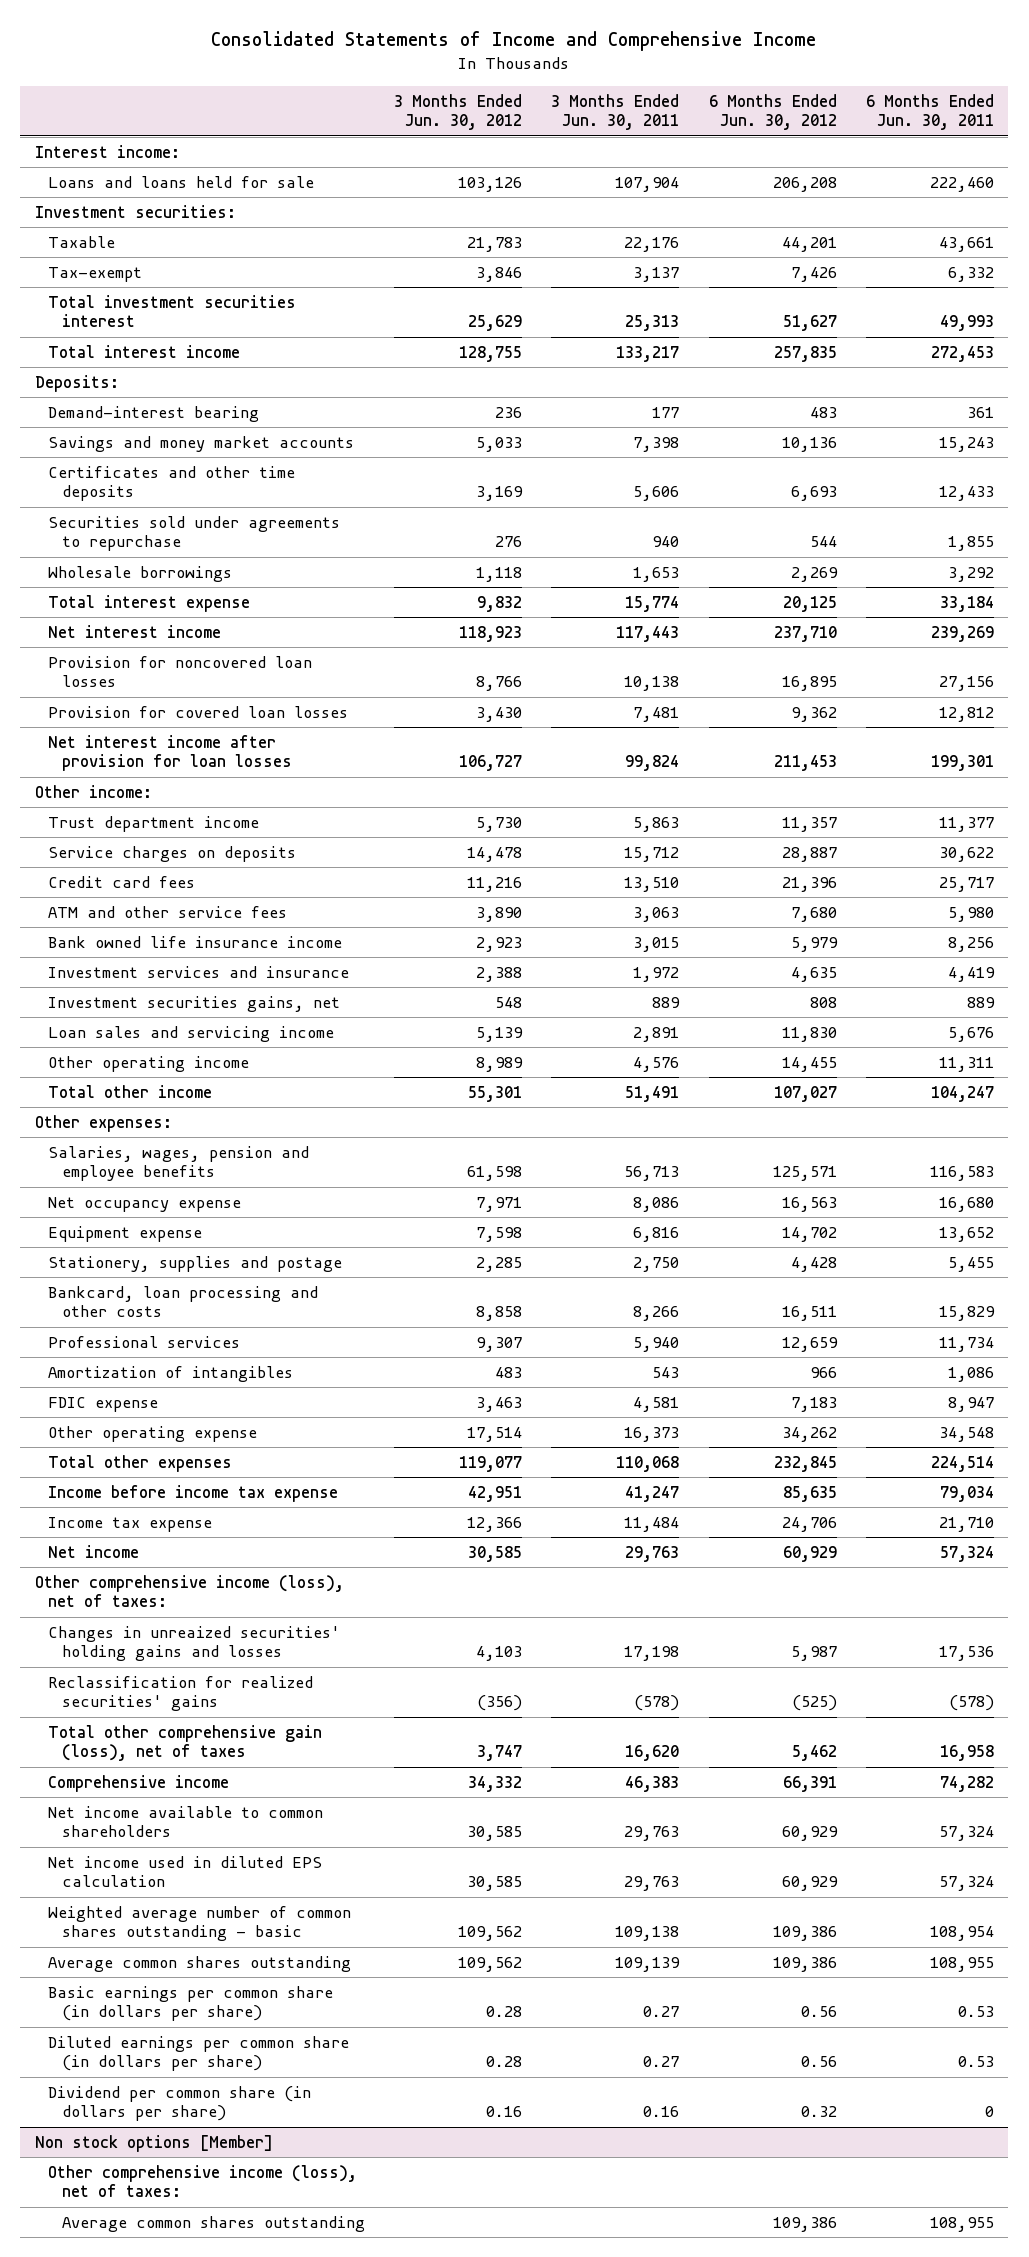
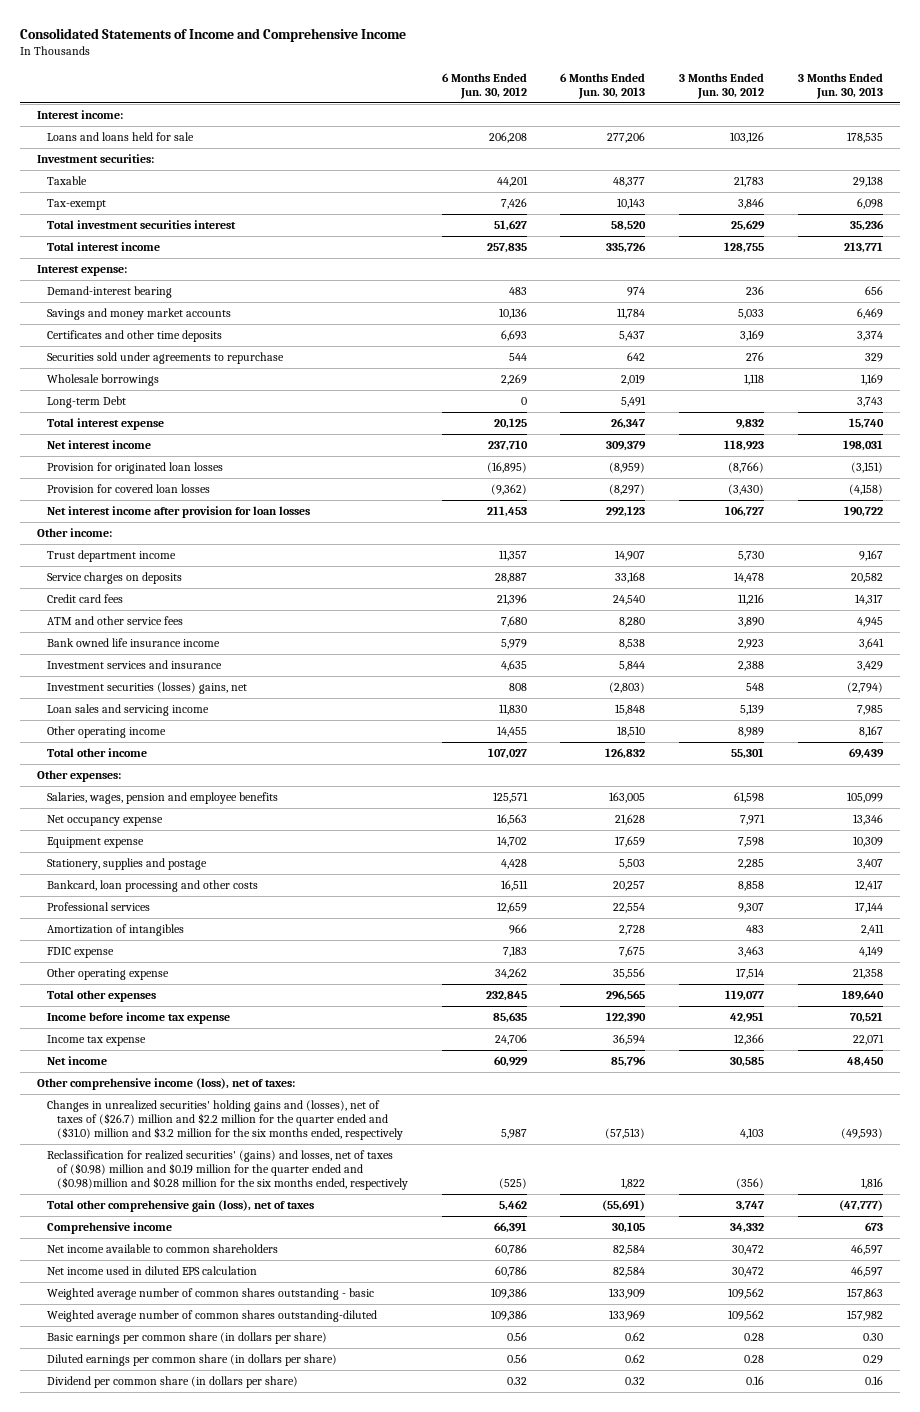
- | 3 Months Ended Jun. 30, 2012 | 3 Months Ended Jun. 30, 2011 | 6 Months Ended Jun. 30, 2012 | 6 Months Ended Jun. 30, 2011
+ | 6 Months Ended Jun. 30, 2012 | 6 Months Ended Jun. 30, 2013 | 3 Months Ended Jun. 30, 2012 | 3 Months Ended Jun. 30, 2013
- Deposits:
+ Interest expense:
+ Long-term Debt | 0 | 5,491 | | 3,743
- Provision for noncovered loan losses | 8,766 | 10,138 | 16,895 | 27,156
- Provision for covered loan losses | 3,430 | 7,481 | 9,362 | 12,812
+ Provision for originated loan losses | (16,895) | (8,959) | (8,766) | (3,151)
+ Provision for covered loan losses | (9,362) | (8,297) | (3,430) | (4,158)
- Investment securities gains, net | 548 | 889 | 808 | 889
+ Investment securities (losses) gains, net | 808 | (2,803) | 548 | (2,794)
- Changes in unreaized securities' holding gains and losses | 4,103 | 17,198 | 5,987 | 17,536
- Reclassification for realized securities' gains | (356) | (578) | (525) | (578)
+ Changes in unrealized securities' holding gains and (losses), net of taxes of ($26.7) million and $2.2 million for the quarter ended and ($31.0) million and $3.2 million for the six months ended, respectively | 5,987 | (57,513) | 4,103 | (49,593)
+ Reclassification for realized securities' (gains) and losses, net of taxes of ($0.98) million and $0.19 million for the quarter ended and ($0.98)million and $0.28 million for the six months ended, respectively | (525) | 1,822 | (356) | 1,816
- Net income available to common shareholders | 30,585 | 29,763 | 60,929 | 57,324
- Net income used in diluted EPS calculation | 30,585 | 29,763 | 60,929 | 57,324
+ Net income available to common shareholders | 60,786 | 82,584 | 30,472 | 46,597
+ Net income used in diluted EPS calculation | 60,786 | 82,584 | 30,472 | 46,597
- Average common shares outstanding | 109,562 | 109,139 | 109,386 | 108,955
+ Weighted average number of common shares outstanding-diluted | 109,386 | 133,969 | 109,562 | 157,982
- Non stock options [Member]
- Other comprehensive income (loss), net of taxes:
- Average common shares outstanding | | | 109,386 | 108,955

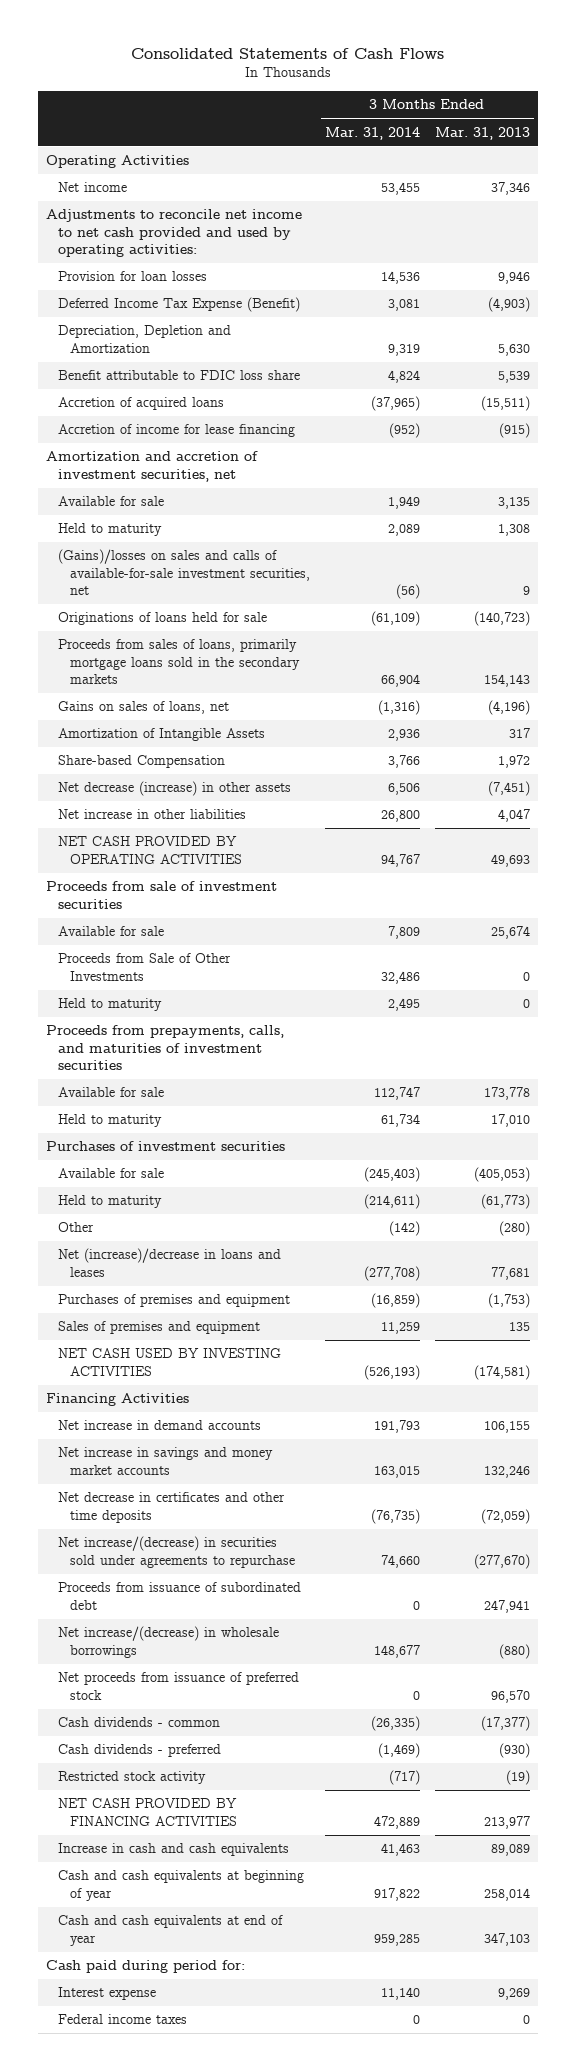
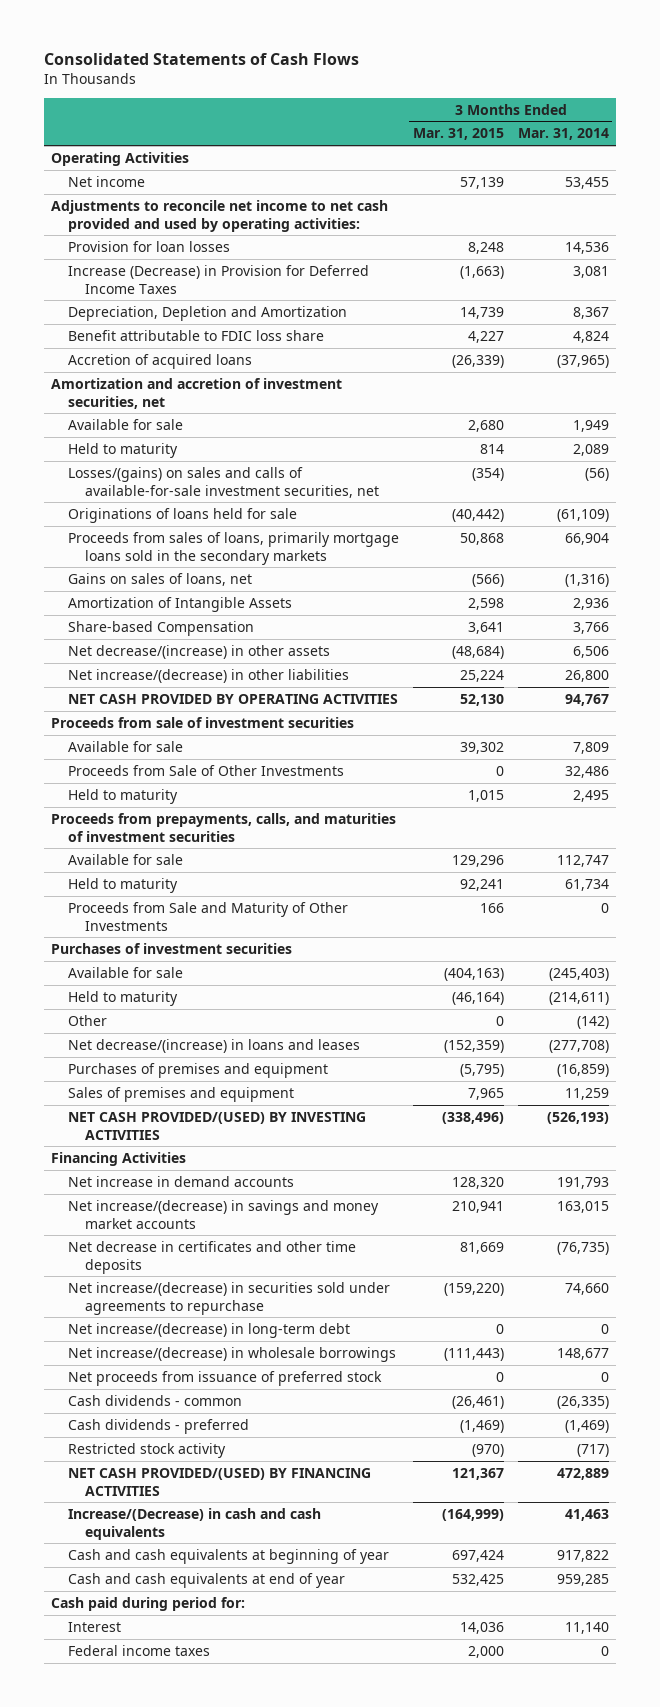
- | 3 Months Ended Mar. 31, 2014 | 3 Months Ended Mar. 31, 2013
+ | 3 Months Ended Mar. 31, 2015 | 3 Months Ended Mar. 31, 2014
- Deferred Income Tax Expense (Benefit) | 3,081 | (4,903)
- Depreciation, Depletion and Amortization | 9,319 | 5,630
+ Increase (Decrease) in Provision for Deferred Income Taxes | (1,663) | 3,081
+ Depreciation, Depletion and Amortization | 14,739 | 8,367
- Accretion of income for lease financing | (952) | (915)
- (Gains)/losses on sales and calls of available-for-sale investment securities, net | (56) | 9
+ Losses/(gains) on sales and calls of available-for-sale investment securities, net | (354) | (56)
- Net decrease (increase) in other assets | 6,506 | (7,451)
- Net increase in other liabilities | 26,800 | 4,047
+ Net decrease/(increase) in other assets | (48,684) | 6,506
+ Net increase/(decrease) in other liabilities | 25,224 | 26,800
+ Proceeds from Sale and Maturity of Other Investments | 166 | 0
- Net (increase)/decrease in loans and leases | (277,708) | 77,681
+ Net decrease/(increase) in loans and leases | (152,359) | (277,708)
- NET CASH USED BY INVESTING ACTIVITIES | (526,193) | (174,581)
+ NET CASH PROVIDED/(USED) BY INVESTING ACTIVITIES | (338,496) | (526,193)
- Net increase in savings and money market accounts | 163,015 | 132,246
+ Net increase/(decrease) in savings and money market accounts | 210,941 | 163,015
- Proceeds from issuance of subordinated debt | 0 | 247,941
+ Net increase/(decrease) in long-term debt | 0 | 0
- NET CASH PROVIDED BY FINANCING ACTIVITIES | 472,889 | 213,977
- Increase in cash and cash equivalents | 41,463 | 89,089
+ NET CASH PROVIDED/(USED) BY FINANCING ACTIVITIES | 121,367 | 472,889
+ Increase/(Decrease) in cash and cash equivalents | (164,999) | 41,463
- Interest expense | 11,140 | 9,269
+ Interest | 14,036 | 11,140

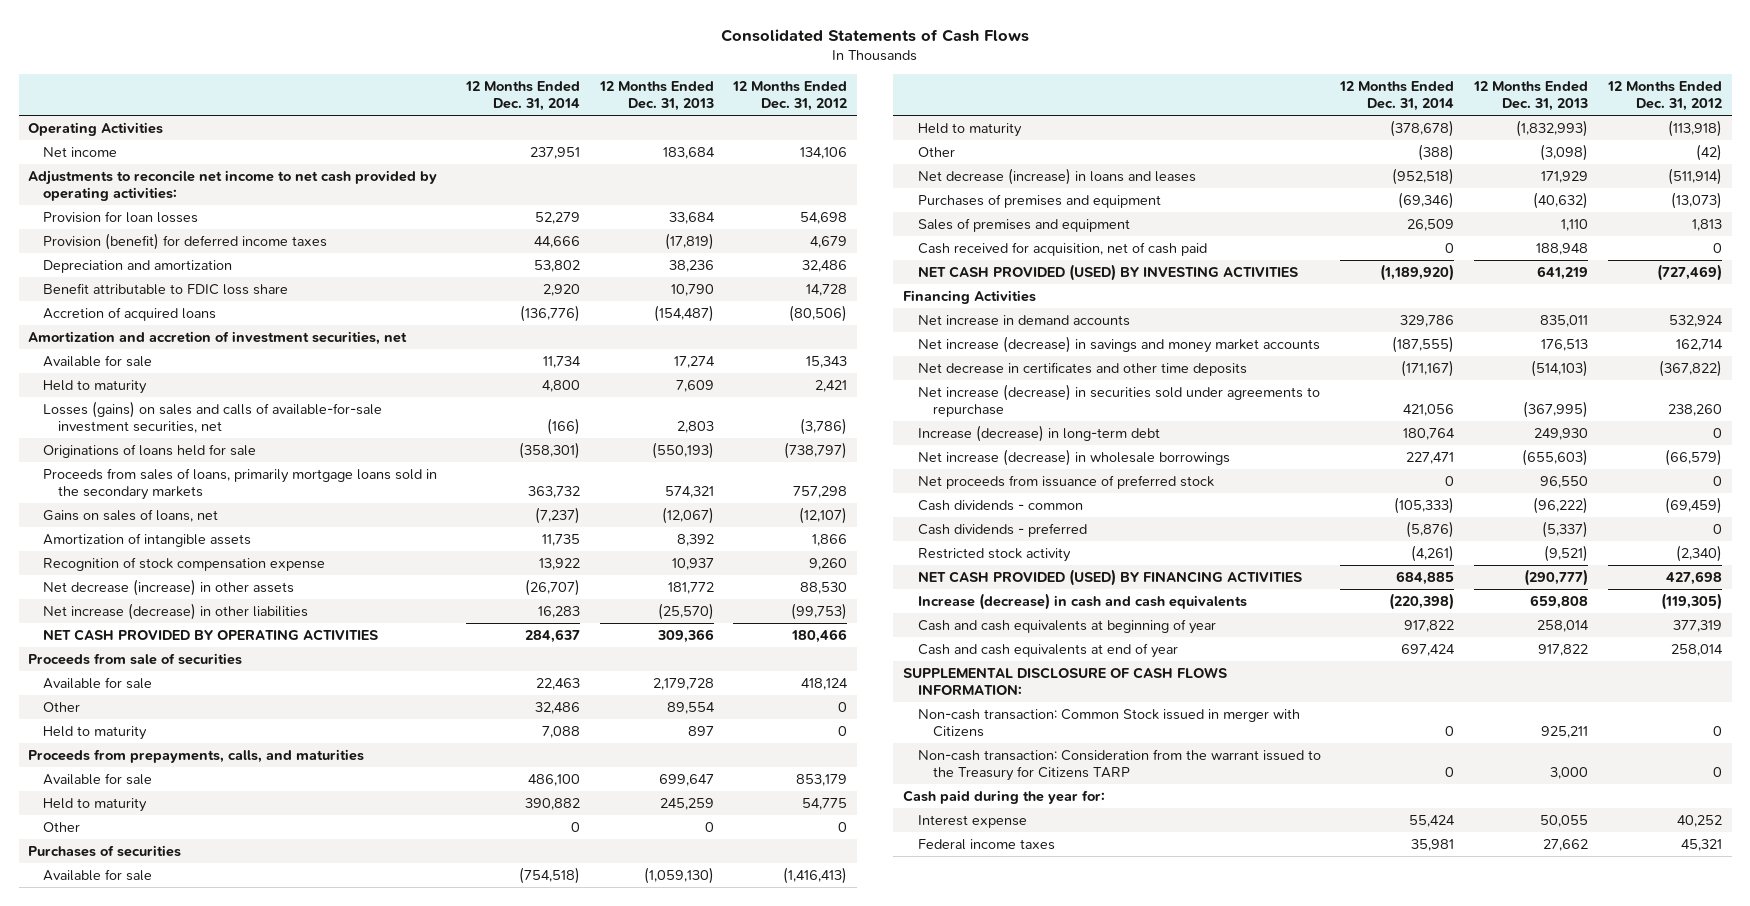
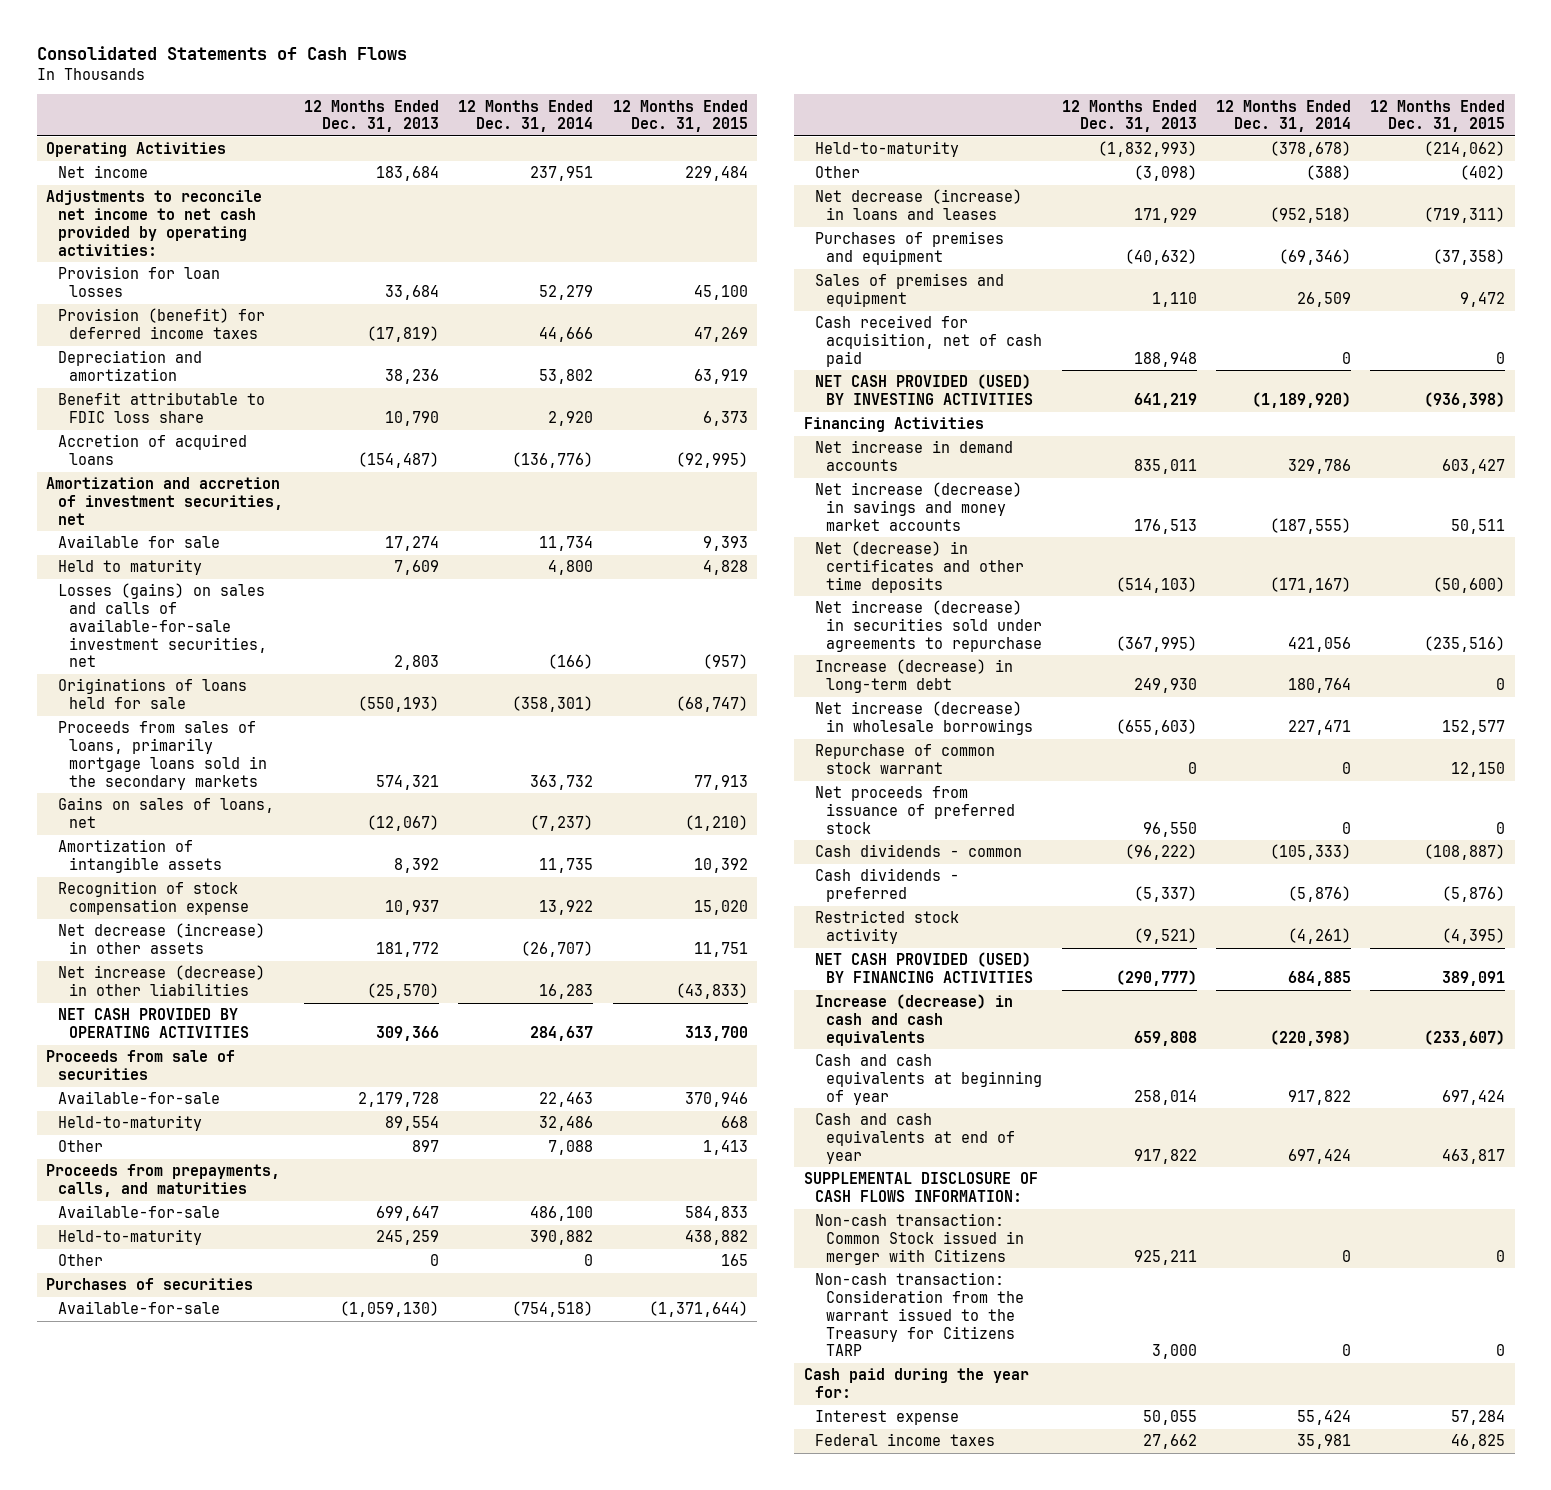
- | 12 Months Ended Dec. 31, 2014 | 12 Months Ended Dec. 31, 2013 | 12 Months Ended Dec. 31, 2012
+ | 12 Months Ended Dec. 31, 2013 | 12 Months Ended Dec. 31, 2014 | 12 Months Ended Dec. 31, 2015
- Available for sale | 22,463 | 2,179,728 | 418,124
- Other | 32,486 | 89,554 | 0
- Held to maturity | 7,088 | 897 | 0
+ Available-for-sale | 2,179,728 | 22,463 | 370,946
+ Held-to-maturity | 89,554 | 32,486 | 668
+ Other | 897 | 7,088 | 1,413
- Available for sale | 486,100 | 699,647 | 853,179
- Held to maturity | 390,882 | 245,259 | 54,775
+ Available-for-sale | 699,647 | 486,100 | 584,833
+ Held-to-maturity | 245,259 | 390,882 | 438,882
- Available for sale | (754,518) | (1,059,130) | (1,416,413)
- Held to maturity | (378,678) | (1,832,993) | (113,918)
+ Available-for-sale | (1,059,130) | (754,518) | (1,371,644)
+ Held-to-maturity | (1,832,993) | (378,678) | (214,062)
- Net decrease in certificates and other time deposits | (171,167) | (514,103) | (367,822)
+ Net (decrease) in certificates and other time deposits | (514,103) | (171,167) | (50,600)
+ Repurchase of common stock warrant | 0 | 0 | 12,150

